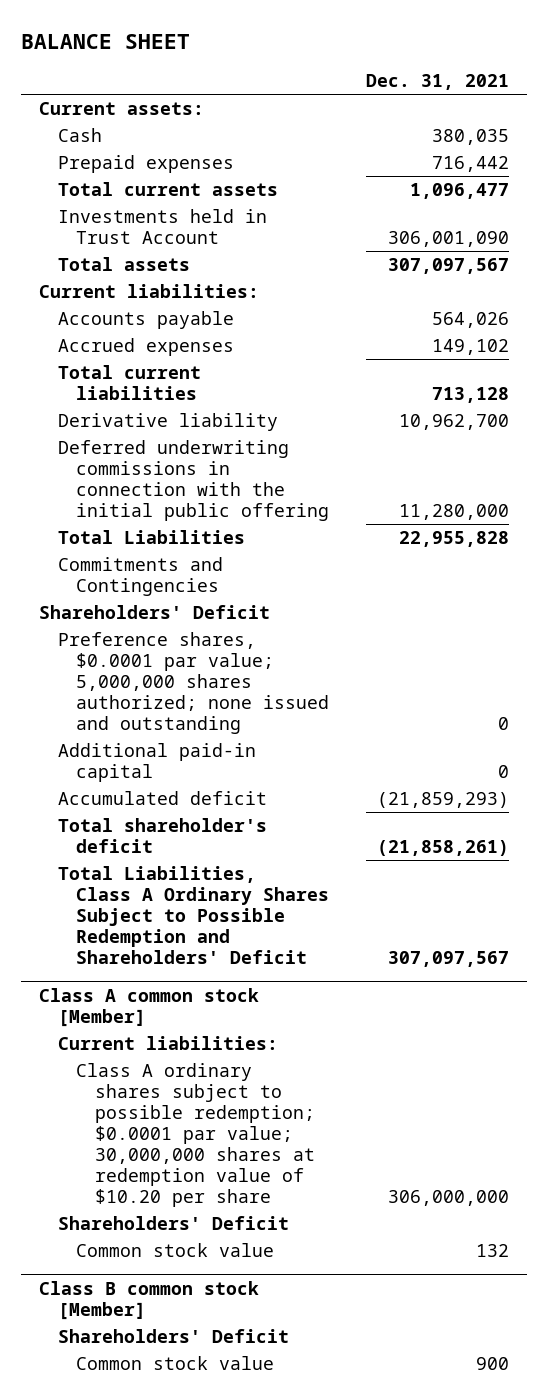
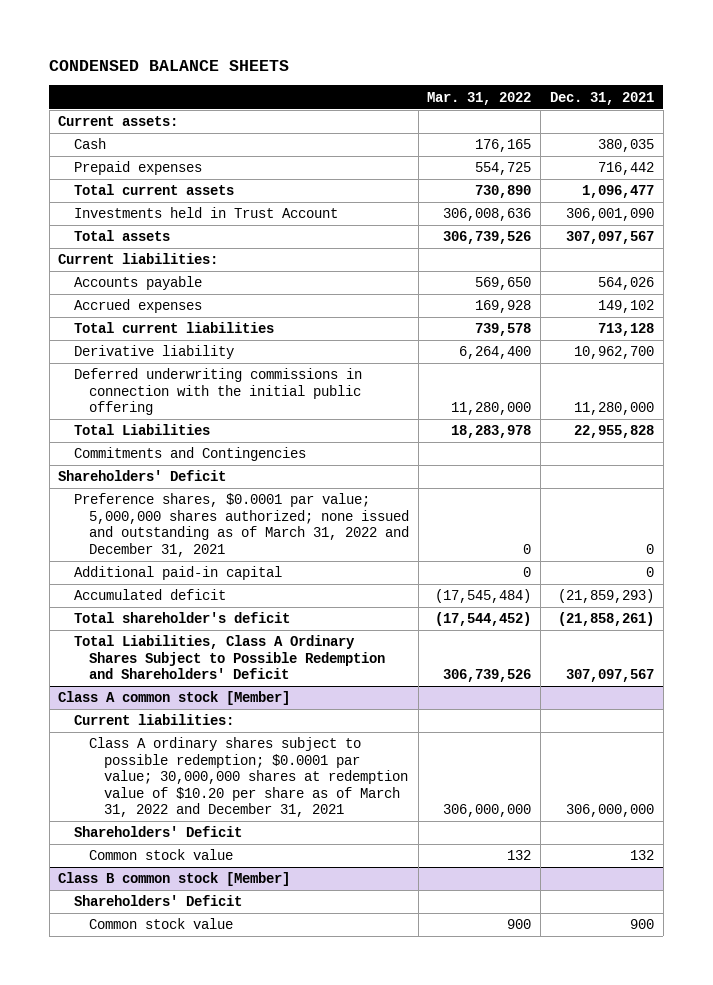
- BALANCE SHEET
+ CONDENSED BALANCE SHEETS
- | Dec. 31, 2021
+ | Mar. 31, 2022 | Dec. 31, 2021
- Preference shares, $0.0001 par value; 5,000,000 shares authorized; none issued and outstanding | 0
+ Preference shares, $0.0001 par value; 5,000,000 shares authorized; none issued and outstanding as of March 31, 2022 and December 31, 2021 | 0 | 0
@ Class A common stock [Member]
- Class A ordinary shares subject to possible redemption; $0.0001 par value; 30,000,000 shares at redemption value of $10.20 per share | 306,000,000
+ Class A ordinary shares subject to possible redemption; $0.0001 par value; 30,000,000 shares at redemption value of $10.20 per share as of March 31, 2022 and December 31, 2021 | 306,000,000 | 306,000,000

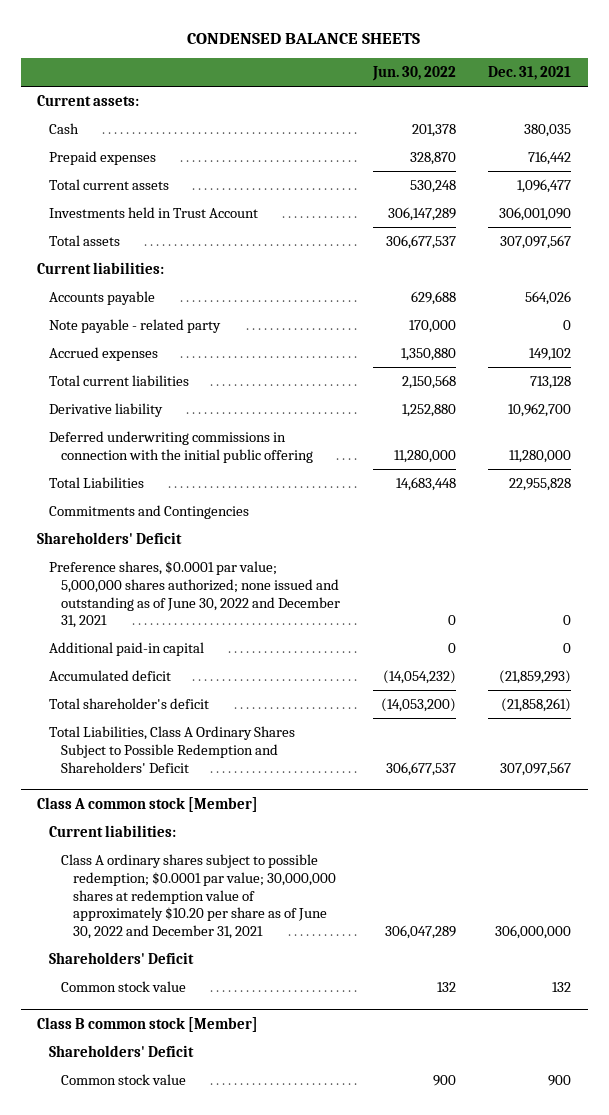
- | Mar. 31, 2022 | Dec. 31, 2021
+ | Jun. 30, 2022 | Dec. 31, 2021
+ Note payable - related party | 170,000 | 0
- Preference shares, $0.0001 par value; 5,000,000 shares authorized; none issued and outstanding as of March 31, 2022 and December 31, 2021 | 0 | 0
+ Preference shares, $0.0001 par value; 5,000,000 shares authorized; none issued and outstanding as of June 30, 2022 and December 31, 2021 | 0 | 0
@ Class A common stock [Member]
- Class A ordinary shares subject to possible redemption; $0.0001 par value; 30,000,000 shares at redemption value of $10.20 per share as of March 31, 2022 and December 31, 2021 | 306,000,000 | 306,000,000
+ Class A ordinary shares subject to possible redemption; $0.0001 par value; 30,000,000 shares at redemption value of approximately $10.20 per share as of June 30, 2022 and December 31, 2021 | 306,047,289 | 306,000,000

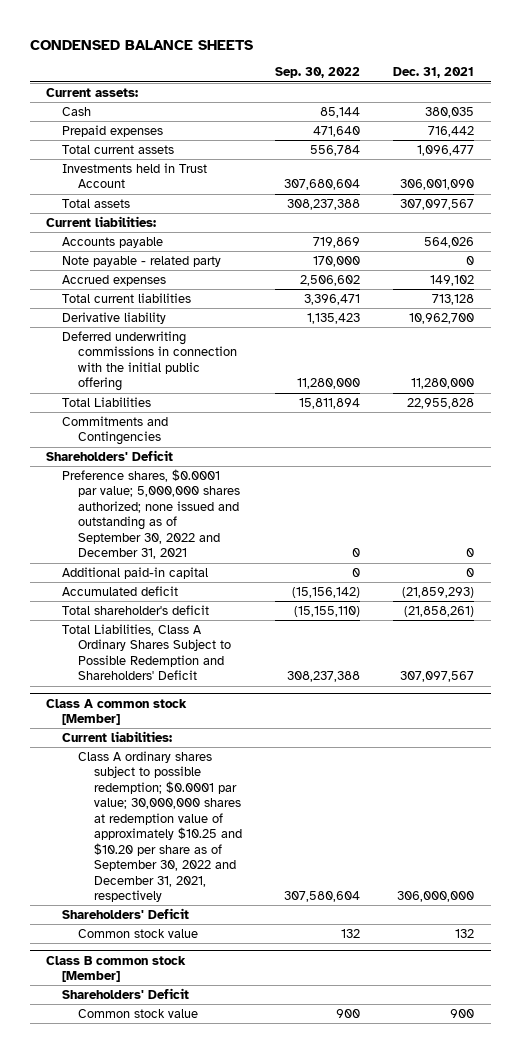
- | Jun. 30, 2022 | Dec. 31, 2021
+ | Sep. 30, 2022 | Dec. 31, 2021
- Preference shares, $0.0001 par value; 5,000,000 shares authorized; none issued and outstanding as of June 30, 2022 and December 31, 2021 | 0 | 0
+ Preference shares, $0.0001 par value; 5,000,000 shares authorized; none issued and outstanding as of September 30, 2022 and December 31, 2021 | 0 | 0
@ Class A common stock [Member]
- Class A ordinary shares subject to possible redemption; $0.0001 par value; 30,000,000 shares at redemption value of approximately $10.20 per share as of June 30, 2022 and December 31, 2021 | 306,047,289 | 306,000,000
+ Class A ordinary shares subject to possible redemption; $0.0001 par value; 30,000,000 shares at redemption value of approximately $10.25 and $10.20 per share as of September 30, 2022 and December 31, 2021, respectively | 307,580,604 | 306,000,000

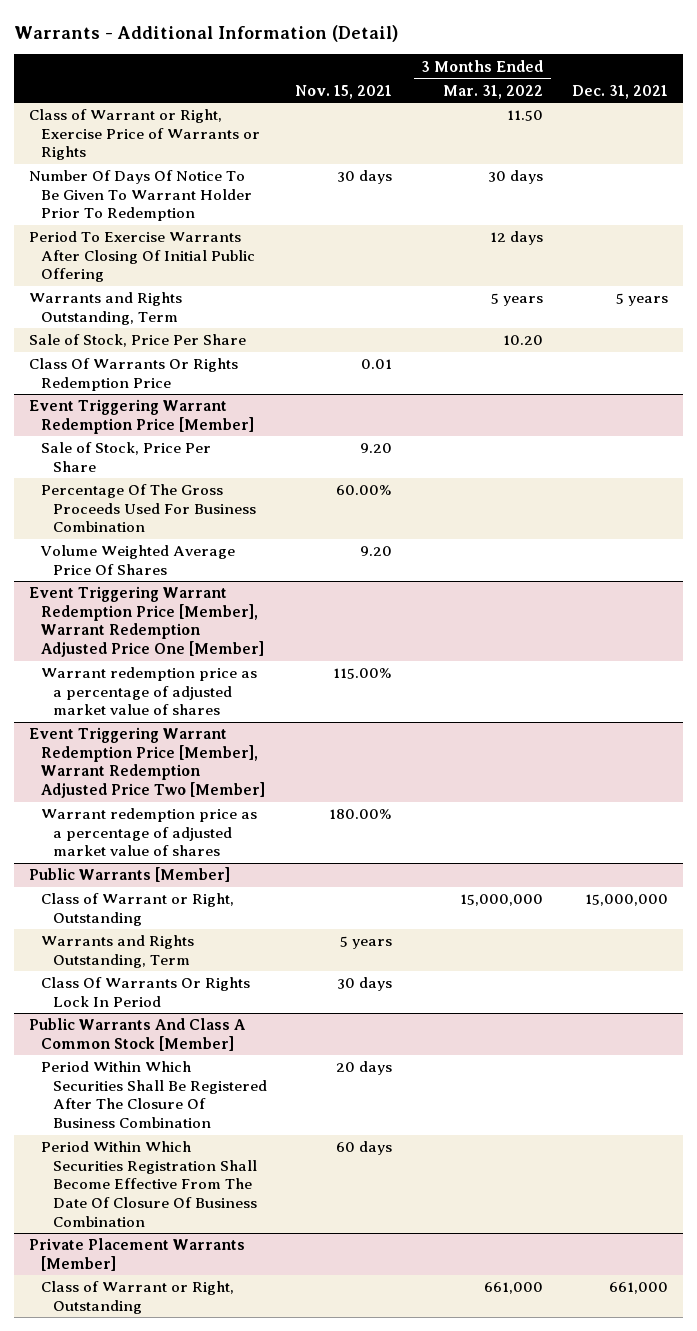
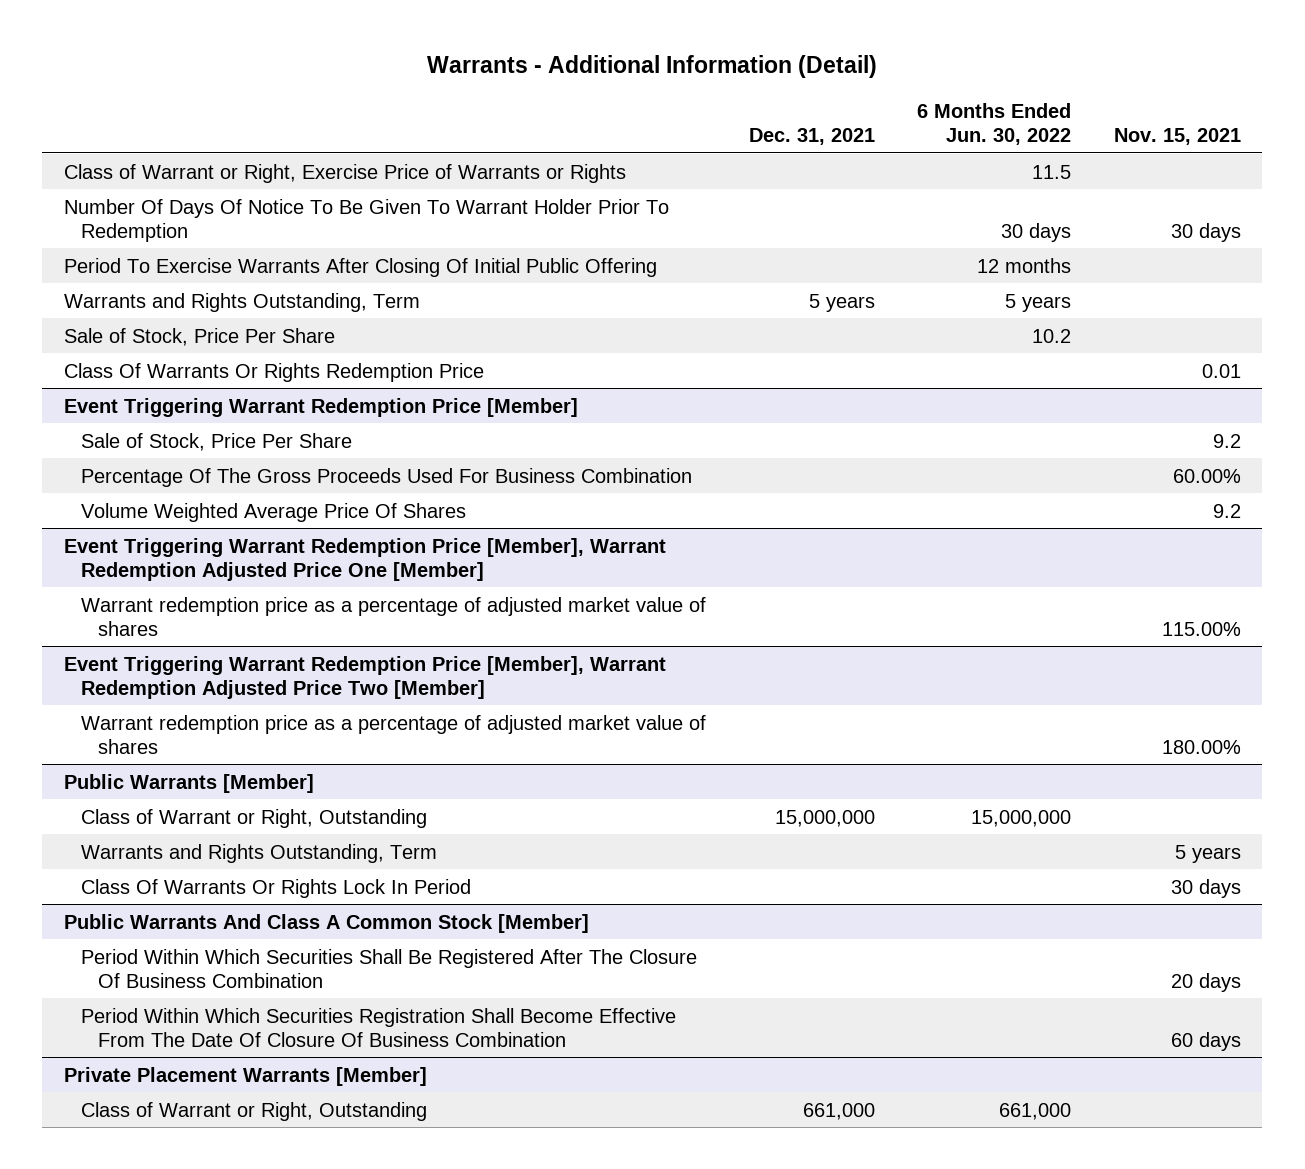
- | Nov. 15, 2021 | 3 Months Ended Mar. 31, 2022 | Dec. 31, 2021
+ | Dec. 31, 2021 | 6 Months Ended Jun. 30, 2022 | Nov. 15, 2021
@ Event Triggering Warrant Redemption Price [Member]
- Sale of Stock, Price Per Share | 9.20 | |
+ Sale of Stock, Price Per Share | | | 9.2
- Volume Weighted Average Price Of Shares | 9.20 | |
+ Volume Weighted Average Price Of Shares | | | 9.2

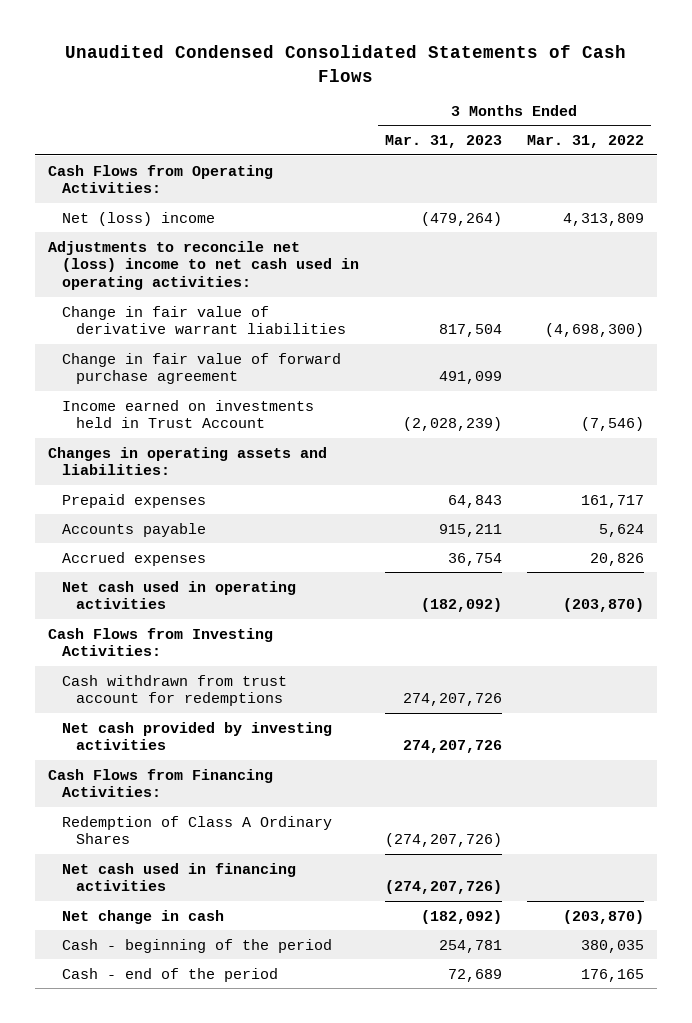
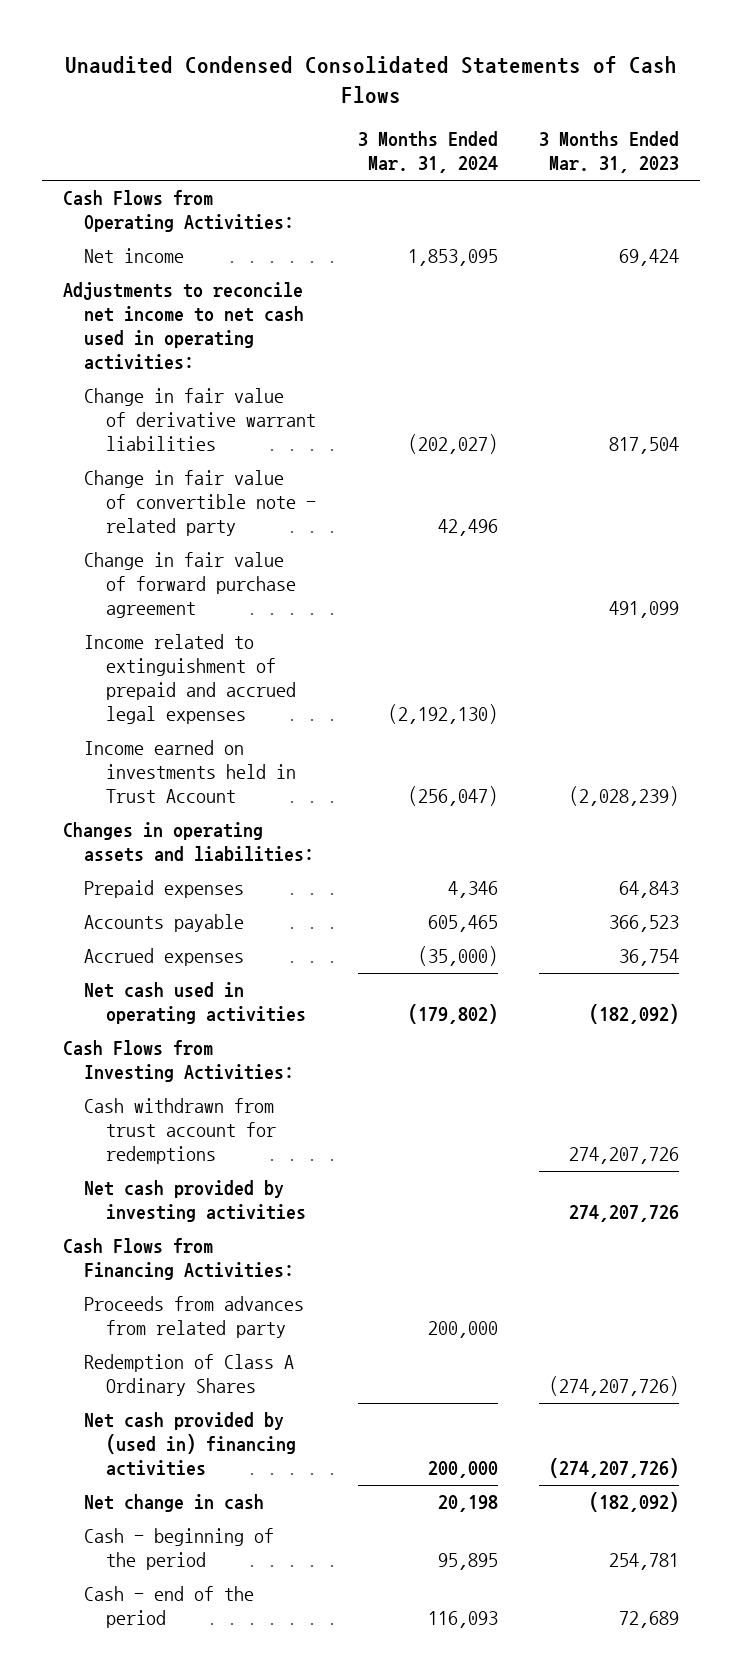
- | 3 Months Ended Mar. 31, 2023 | 3 Months Ended Mar. 31, 2022
+ | 3 Months Ended Mar. 31, 2024 | 3 Months Ended Mar. 31, 2023
- Net (loss) income | (479,264) | 4,313,809
- Adjustments to reconcile net (loss) income to net cash used in operating activities:
+ Net income | 1,853,095 | 69,424
+ Adjustments to reconcile net income to net cash used in operating activities:
+ Change in fair value of convertible note - related party | 42,496 |
+ Income related to extinguishment of prepaid and accrued legal expenses | (2,192,130) |
- Accounts payable | 915,211 | 5,624
+ Accounts payable | 605,465 | 366,523
+ Proceeds from advances from related party | 200,000 |
- Net cash used in financing activities | (274,207,726) |
+ Net cash provided by (used in) financing activities | 200,000 | (274,207,726)

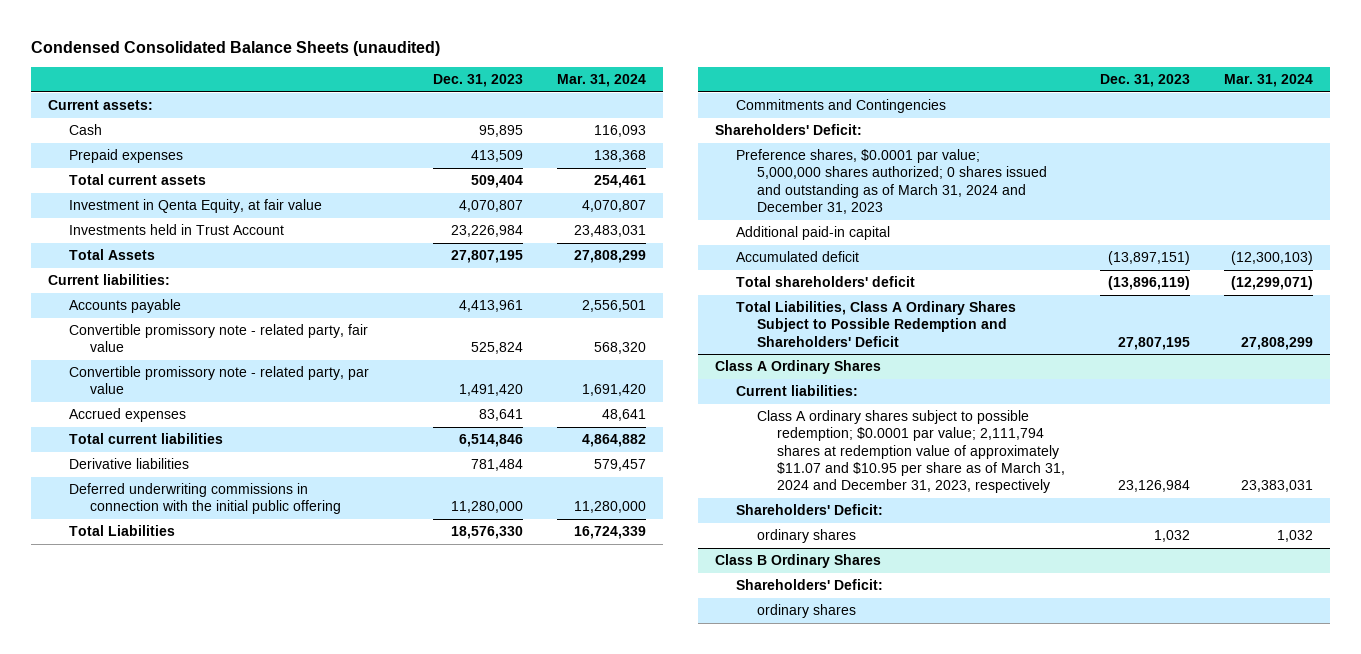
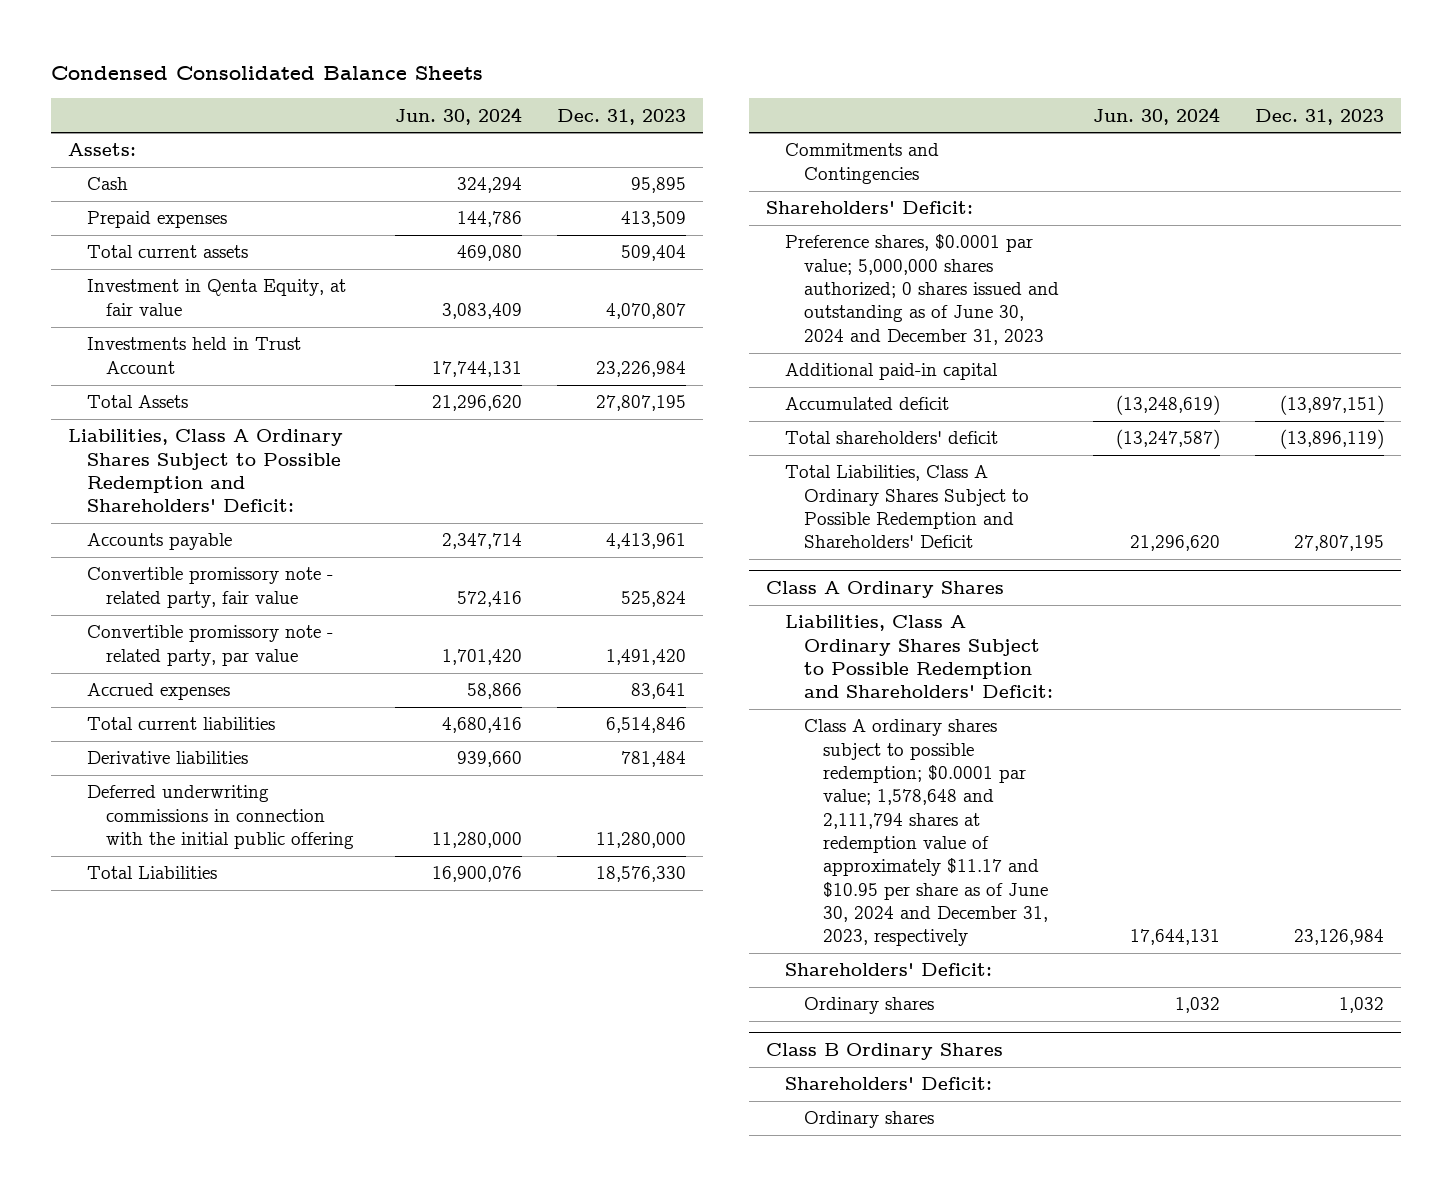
- Condensed Consolidated Balance Sheets (unaudited)
+ Condensed Consolidated Balance Sheets
- | Dec. 31, 2023 | Mar. 31, 2024
+ | Jun. 30, 2024 | Dec. 31, 2023
- Current assets:
+ Assets:
- Current liabilities:
+ Liabilities, Class A Ordinary Shares Subject to Possible Redemption and Shareholders' Deficit:
- Preference shares, $0.0001 par value; 5,000,000 shares authorized; 0 shares issued and outstanding as of March 31, 2024 and December 31, 2023
+ Preference shares, $0.0001 par value; 5,000,000 shares authorized; 0 shares issued and outstanding as of June 30, 2024 and December 31, 2023
@ Class A Ordinary Shares
- Current liabilities:
- Class A ordinary shares subject to possible redemption; $0.0001 par value; 2,111,794 shares at redemption value of approximately $11.07 and $10.95 per share as of March 31, 2024 and December 31, 2023, respectively | 23,126,984 | 23,383,031
+ Liabilities, Class A Ordinary Shares Subject to Possible Redemption and Shareholders' Deficit:
+ Class A ordinary shares subject to possible redemption; $0.0001 par value; 1,578,648 and 2,111,794 shares at redemption value of approximately $11.17 and $10.95 per share as of June 30, 2024 and December 31, 2023, respectively | 17,644,131 | 23,126,984
- ordinary shares | 1,032 | 1,032
+ Ordinary shares | 1,032 | 1,032
@ Class B Ordinary Shares
- ordinary shares
+ Ordinary shares

